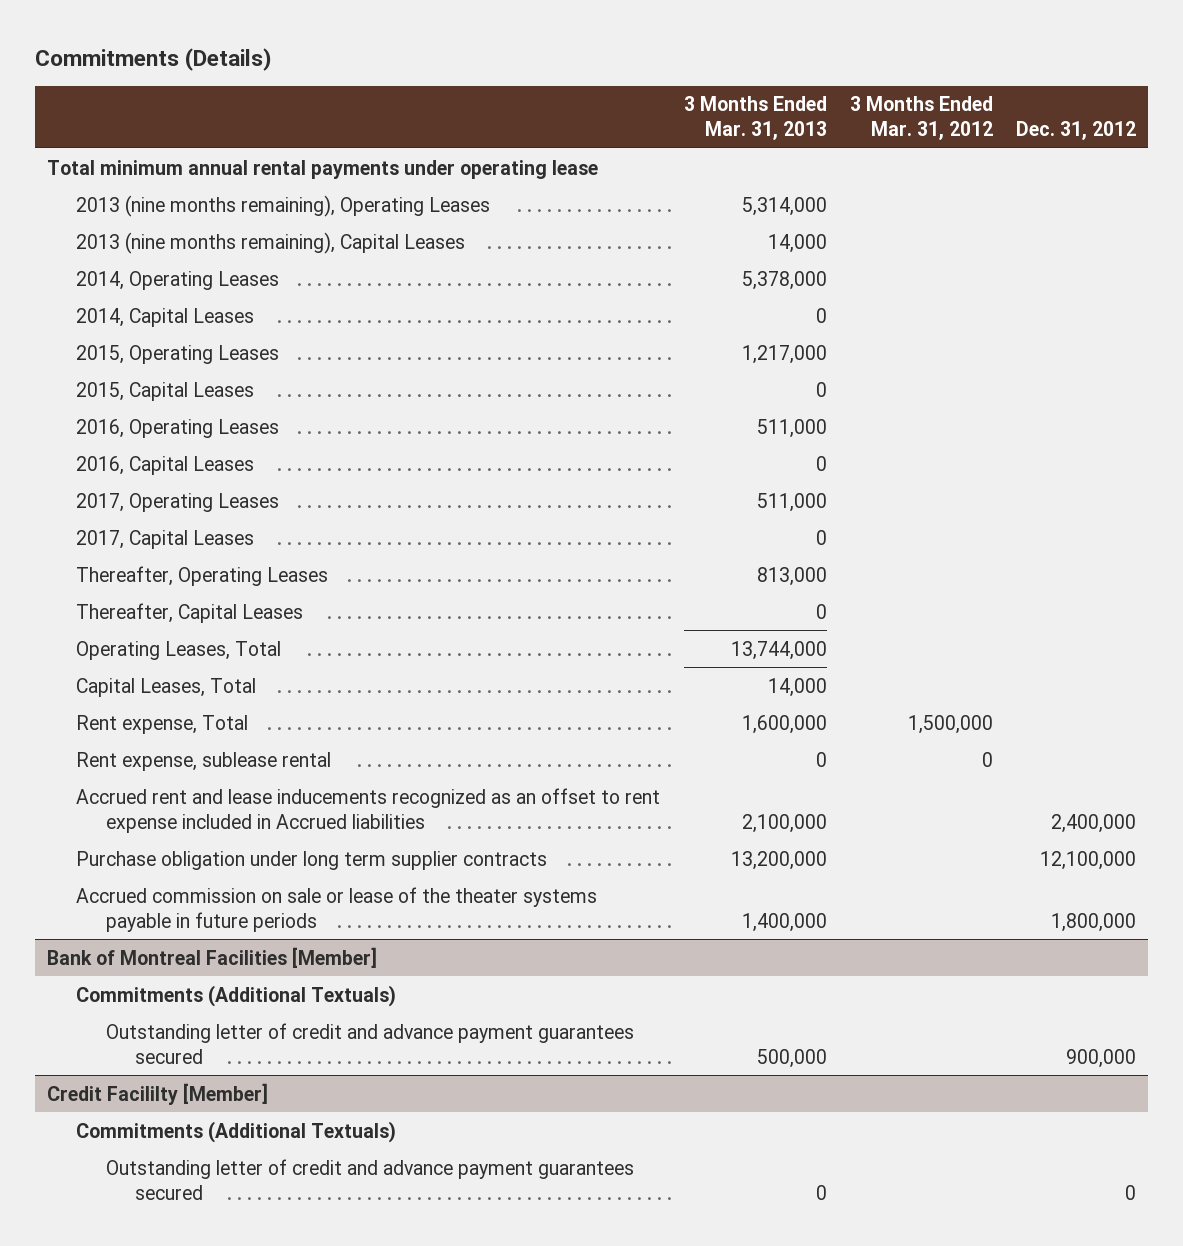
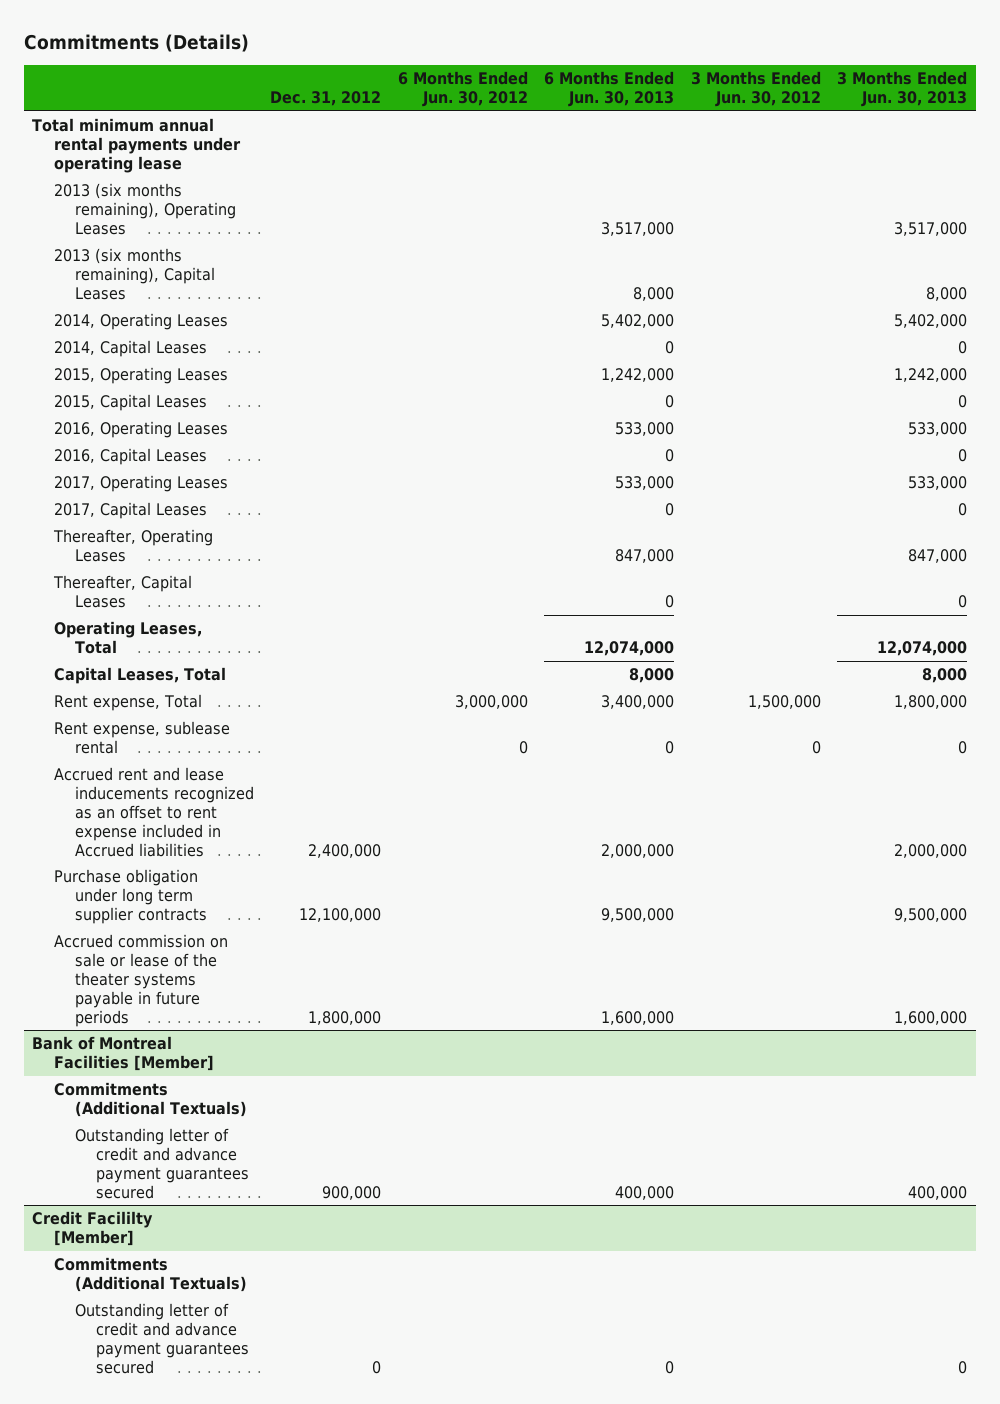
- | 3 Months Ended Mar. 31, 2013 | 3 Months Ended Mar. 31, 2012 | Dec. 31, 2012
+ | Dec. 31, 2012 | 6 Months Ended Jun. 30, 2012 | 6 Months Ended Jun. 30, 2013 | 3 Months Ended Jun. 30, 2012 | 3 Months Ended Jun. 30, 2013
- 2013 (nine months remaining), Operating Leases | 5,314,000 | |
- 2013 (nine months remaining), Capital Leases | 14,000 | |
+ 2013 (six months remaining), Operating Leases | | | 3,517,000 | | 3,517,000
+ 2013 (six months remaining), Capital Leases | | | 8,000 | | 8,000

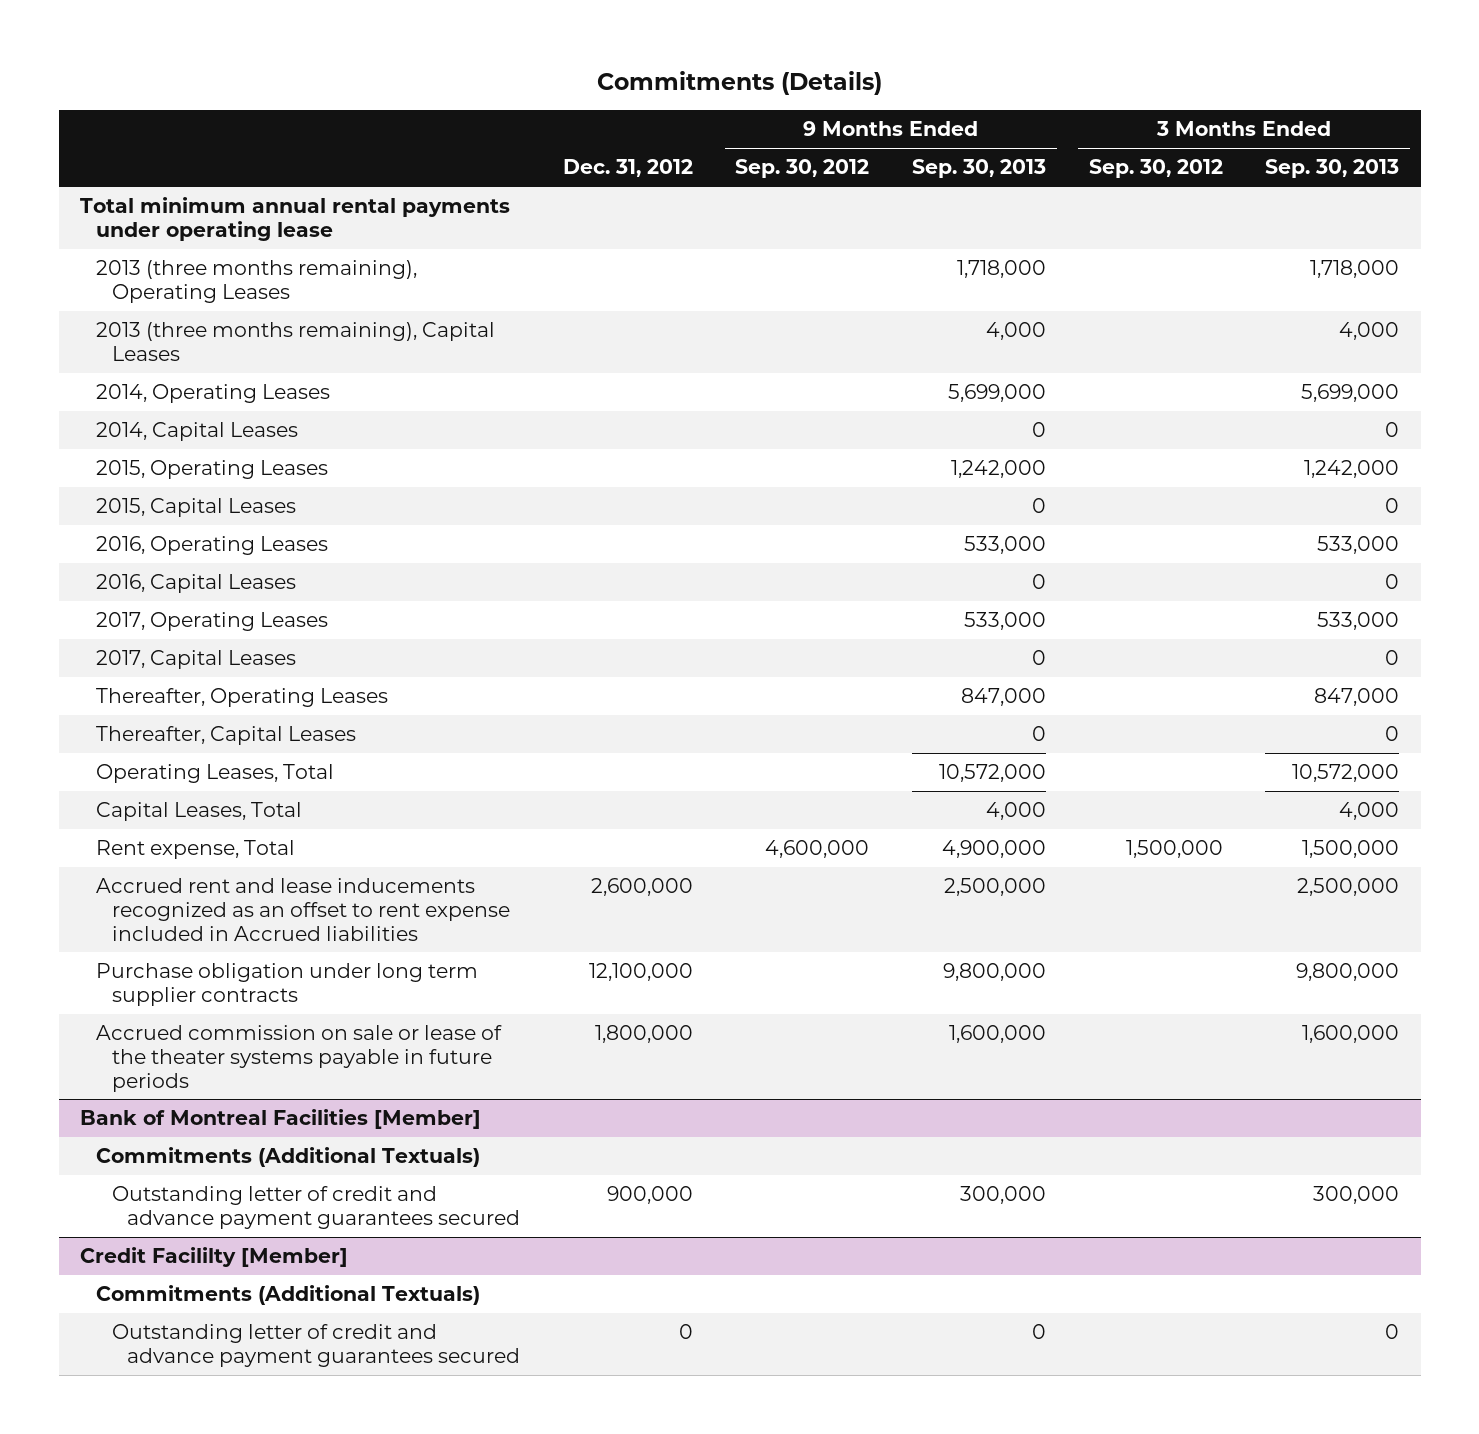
- | Dec. 31, 2012 | 6 Months Ended Jun. 30, 2012 | 6 Months Ended Jun. 30, 2013 | 3 Months Ended Jun. 30, 2012 | 3 Months Ended Jun. 30, 2013
+ | Dec. 31, 2012 | 9 Months Ended Sep. 30, 2012 | 9 Months Ended Sep. 30, 2013 | 3 Months Ended Sep. 30, 2012 | 3 Months Ended Sep. 30, 2013
- 2013 (six months remaining), Operating Leases | | | 3,517,000 | | 3,517,000
- 2013 (six months remaining), Capital Leases | | | 8,000 | | 8,000
+ 2013 (three months remaining), Operating Leases | | | 1,718,000 | | 1,718,000
+ 2013 (three months remaining), Capital Leases | | | 4,000 | | 4,000
- Rent expense, sublease rental | | 0 | 0 | 0 | 0
- Accrued rent and lease inducements recognized as an offset to rent expense included in Accrued liabilities | 2,400,000 | | 2,000,000 | | 2,000,000
+ Accrued rent and lease inducements recognized as an offset to rent expense included in Accrued liabilities | 2,600,000 | | 2,500,000 | | 2,500,000

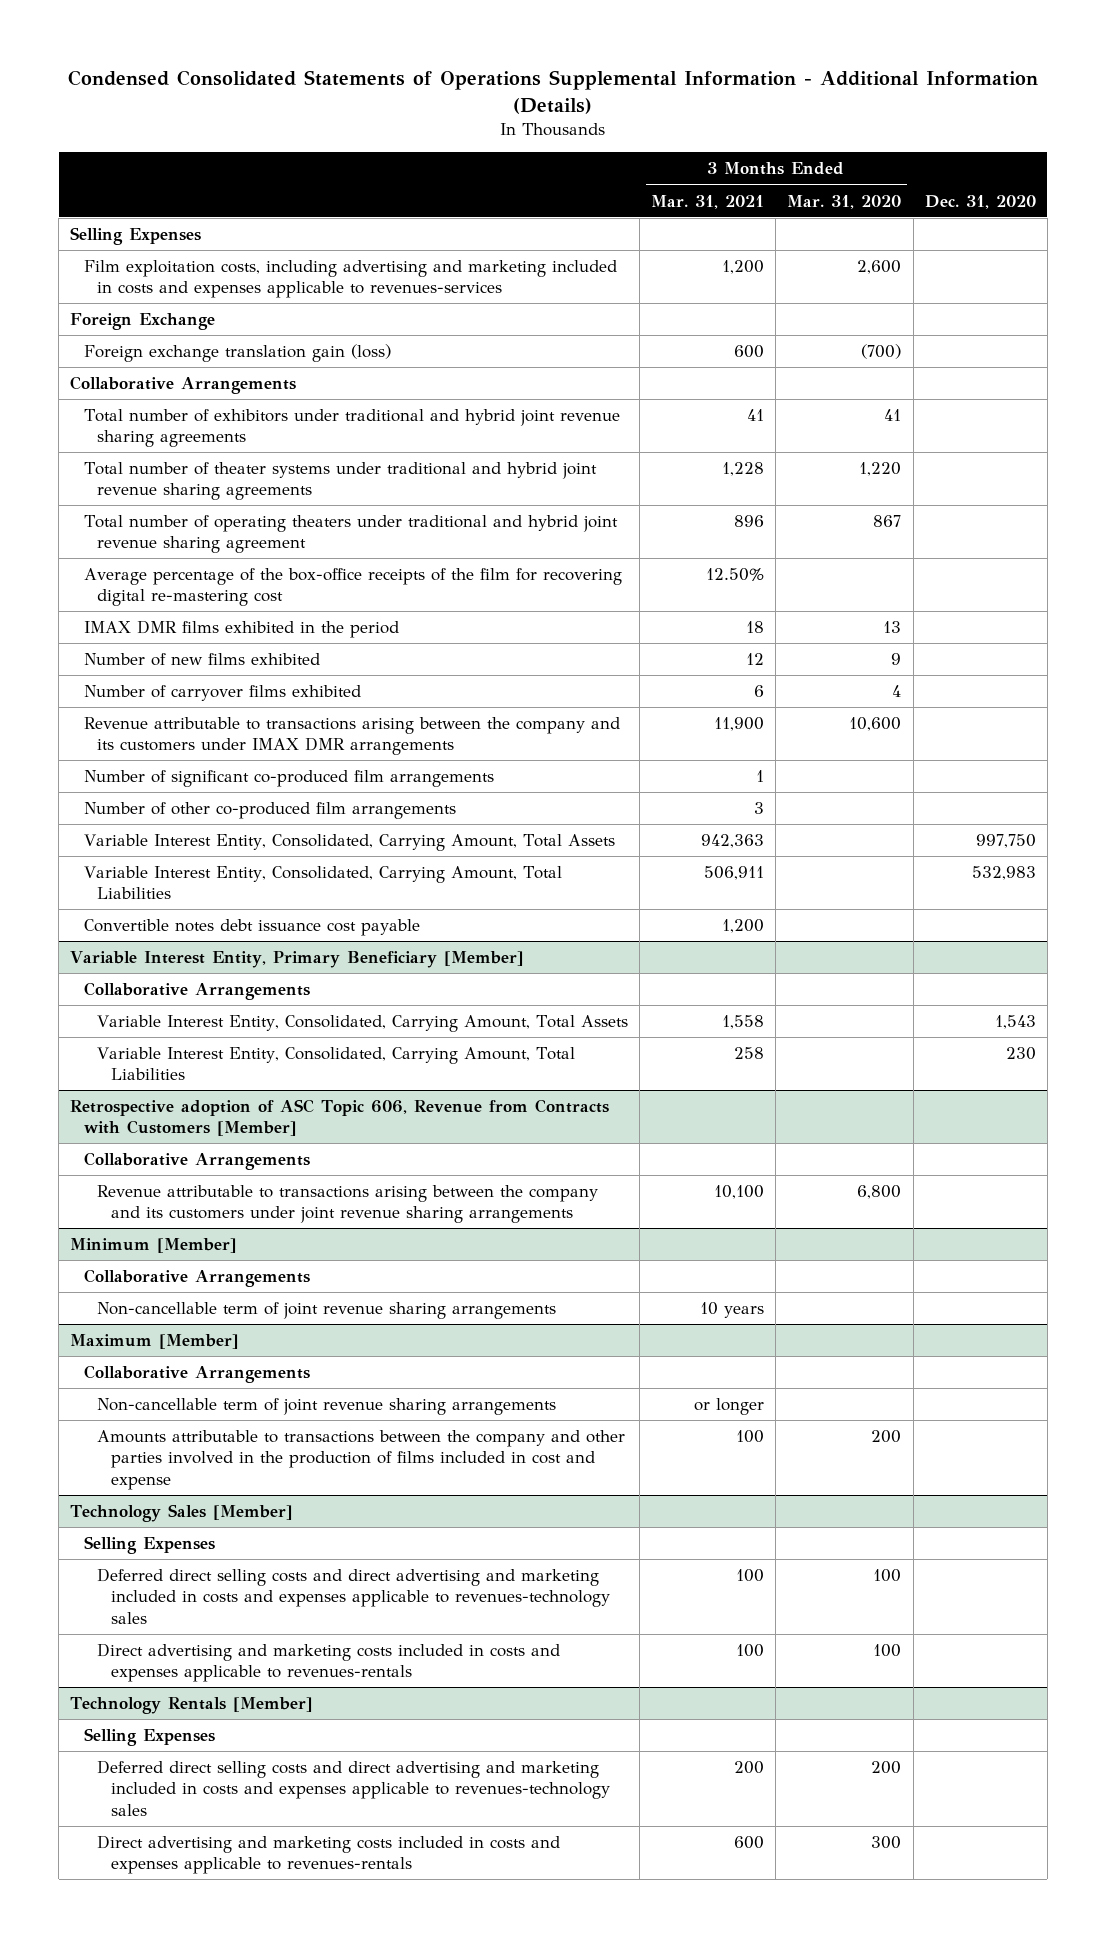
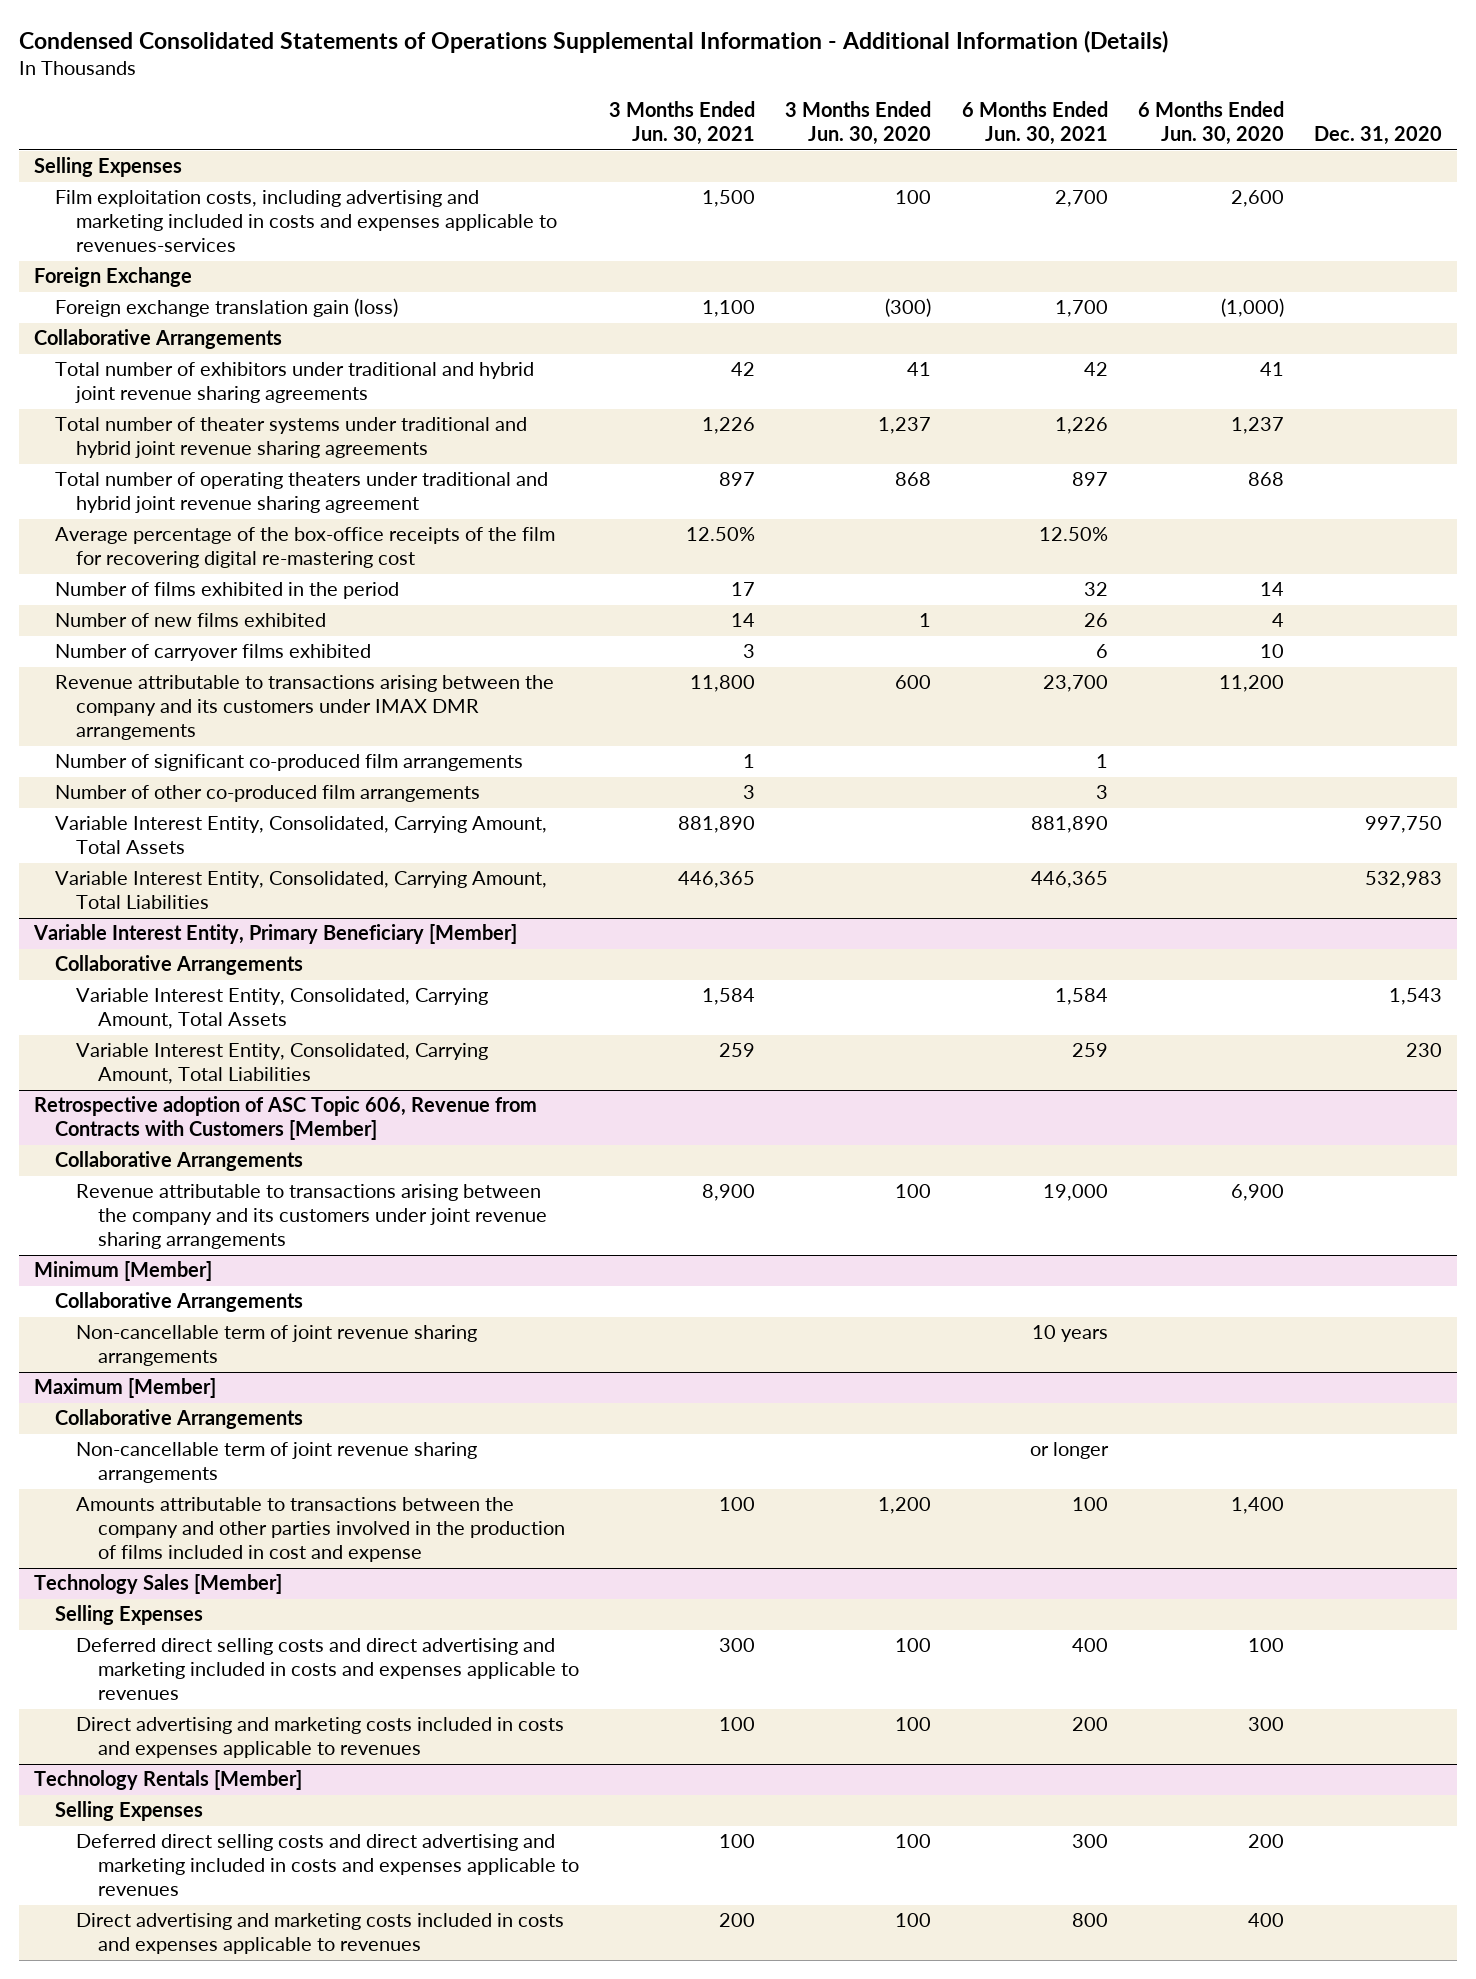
- | 3 Months Ended Mar. 31, 2021 | 3 Months Ended Mar. 31, 2020 | Dec. 31, 2020
+ | 3 Months Ended Jun. 30, 2021 | 3 Months Ended Jun. 30, 2020 | 6 Months Ended Jun. 30, 2021 | 6 Months Ended Jun. 30, 2020 | Dec. 31, 2020
- IMAX DMR films exhibited in the period | 18 | 13 |
+ Number of films exhibited in the period | 17 | | 32 | 14 |
- Convertible notes debt issuance cost payable | 1,200 | |
@ Technology Sales [Member]
- Deferred direct selling costs and direct advertising and marketing included in costs and expenses applicable to revenues-technology sales | 100 | 100 |
- Direct advertising and marketing costs included in costs and expenses applicable to revenues-rentals | 100 | 100 |
+ Deferred direct selling costs and direct advertising and marketing included in costs and expenses applicable to revenues | 300 | 100 | 400 | 100 |
+ Direct advertising and marketing costs included in costs and expenses applicable to revenues | 100 | 100 | 200 | 300 |
@ Technology Rentals [Member]
- Deferred direct selling costs and direct advertising and marketing included in costs and expenses applicable to revenues-technology sales | 200 | 200 |
- Direct advertising and marketing costs included in costs and expenses applicable to revenues-rentals | 600 | 300 |
+ Deferred direct selling costs and direct advertising and marketing included in costs and expenses applicable to revenues | 100 | 100 | 300 | 200 |
+ Direct advertising and marketing costs included in costs and expenses applicable to revenues | 200 | 100 | 800 | 400 |

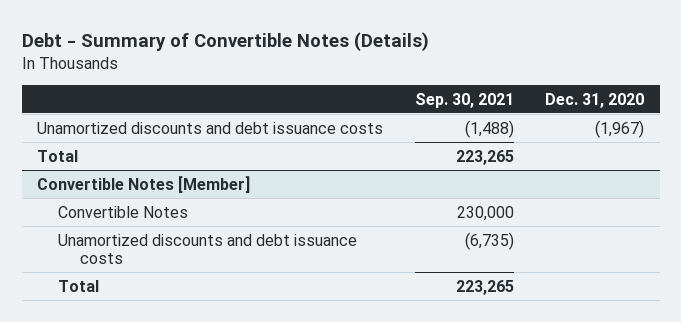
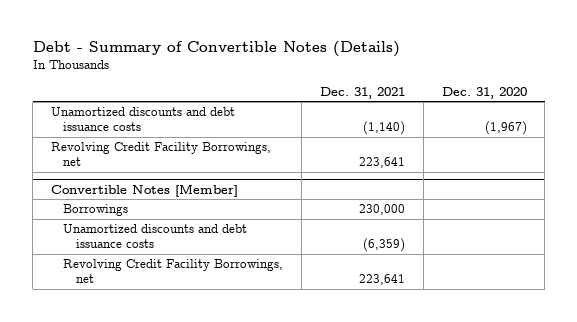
- | Sep. 30, 2021 | Dec. 31, 2020
+ | Dec. 31, 2021 | Dec. 31, 2020
- Total | 223,265 |
+ Revolving Credit Facility Borrowings, net | 223,641 |
@ Convertible Notes [Member]
- Convertible Notes | 230,000 |
+ Borrowings | 230,000 |
- Total | 223,265 |
+ Revolving Credit Facility Borrowings, net | 223,641 |

